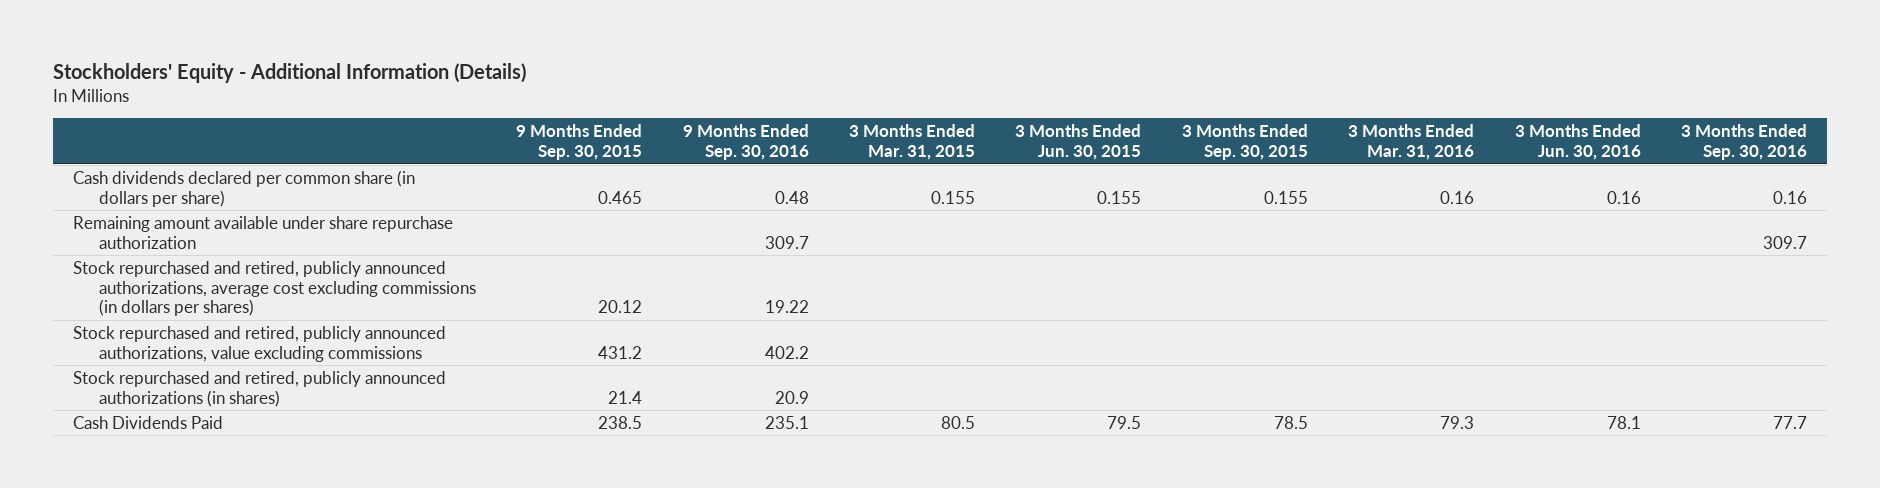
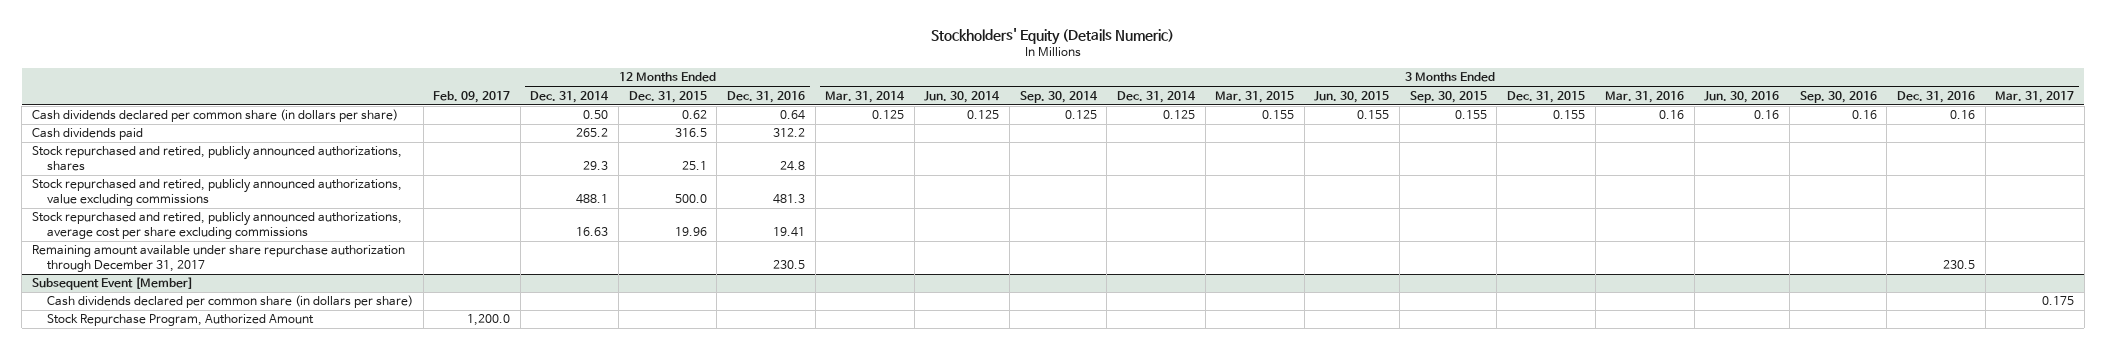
- Stockholders' Equity - Additional Information (Details)
+ Stockholders' Equity (Details Numeric)
- | 9 Months Ended Sep. 30, 2015 | 9 Months Ended Sep. 30, 2016 | 3 Months Ended Mar. 31, 2015 | 3 Months Ended Jun. 30, 2015 | 3 Months Ended Sep. 30, 2015 | 3 Months Ended Mar. 31, 2016 | 3 Months Ended Jun. 30, 2016 | 3 Months Ended Sep. 30, 2016
+ | Feb. 09, 2017 | 12 Months Ended Dec. 31, 2014 | 12 Months Ended Dec. 31, 2015 | 12 Months Ended Dec. 31, 2016 | 3 Months Ended Mar. 31, 2014 | 3 Months Ended Jun. 30, 2014 | 3 Months Ended Sep. 30, 2014 | 3 Months Ended Dec. 31, 2014 | 3 Months Ended Mar. 31, 2015 | 3 Months Ended Jun. 30, 2015 | 3 Months Ended Sep. 30, 2015 | 3 Months Ended Dec. 31, 2015 | 3 Months Ended Mar. 31, 2016 | 3 Months Ended Jun. 30, 2016 | 3 Months Ended Sep. 30, 2016 | 3 Months Ended Dec. 31, 2016 | 3 Months Ended Mar. 31, 2017
- Remaining amount available under share repurchase authorization | | 309.7 | | | | | | 309.7
- Stock repurchased and retired, publicly announced authorizations, average cost excluding commissions (in dollars per shares) | 20.12 | 19.22 | | | | | |
+ Cash dividends paid | | 265.2 | 316.5 | 312.2 | | | | | | | | | | | | |
+ Stock repurchased and retired, publicly announced authorizations, shares | | 29.3 | 25.1 | 24.8 | | | | | | | | | | | | |
- Stock repurchased and retired, publicly announced authorizations (in shares) | 21.4 | 20.9 | | | | | |
- Cash Dividends Paid | 238.5 | 235.1 | 80.5 | 79.5 | 78.5 | 79.3 | 78.1 | 77.7
+ Stock repurchased and retired, publicly announced authorizations, average cost per share excluding commissions | | 16.63 | 19.96 | 19.41 | | | | | | | | | | | | |
+ Remaining amount available under share repurchase authorization through December 31, 2017 | | | | 230.5 | | | | | | | | | | | | 230.5 |
+ Subsequent Event [Member]
+ Cash dividends declared per common share (in dollars per share) | | | | | | | | | | | | | | | | | 0.175
+ Stock Repurchase Program, Authorized Amount | 1,200.0 | | | | | | | | | | | | | | | |

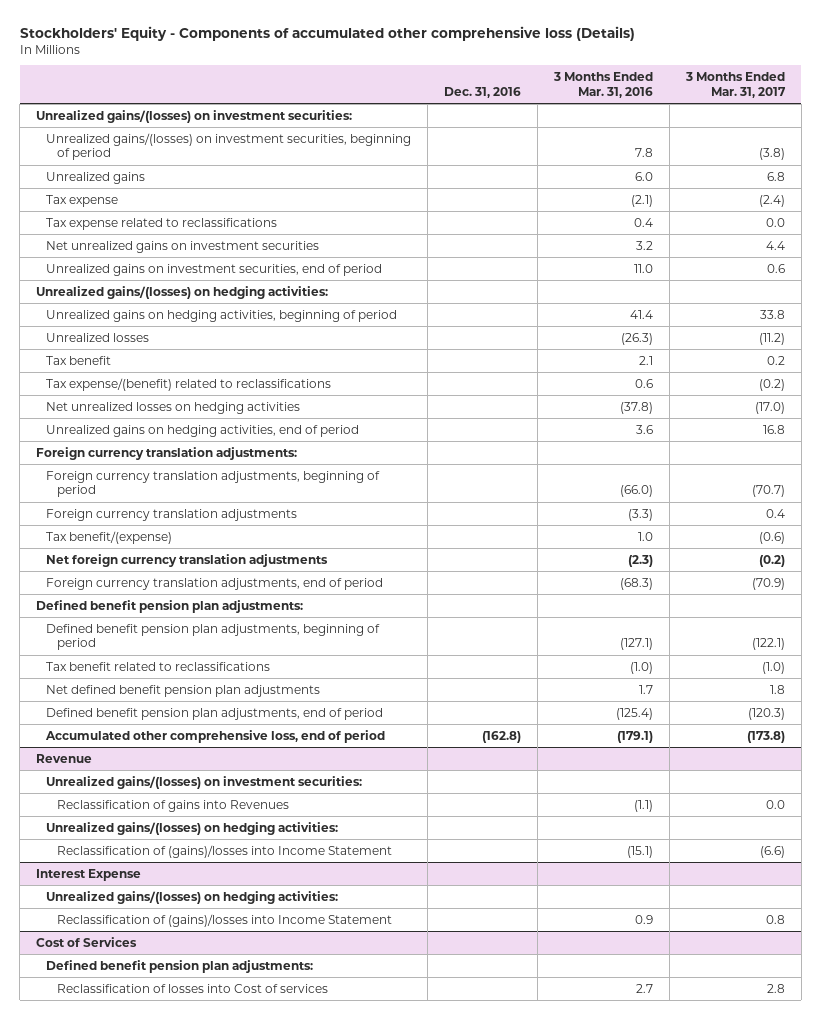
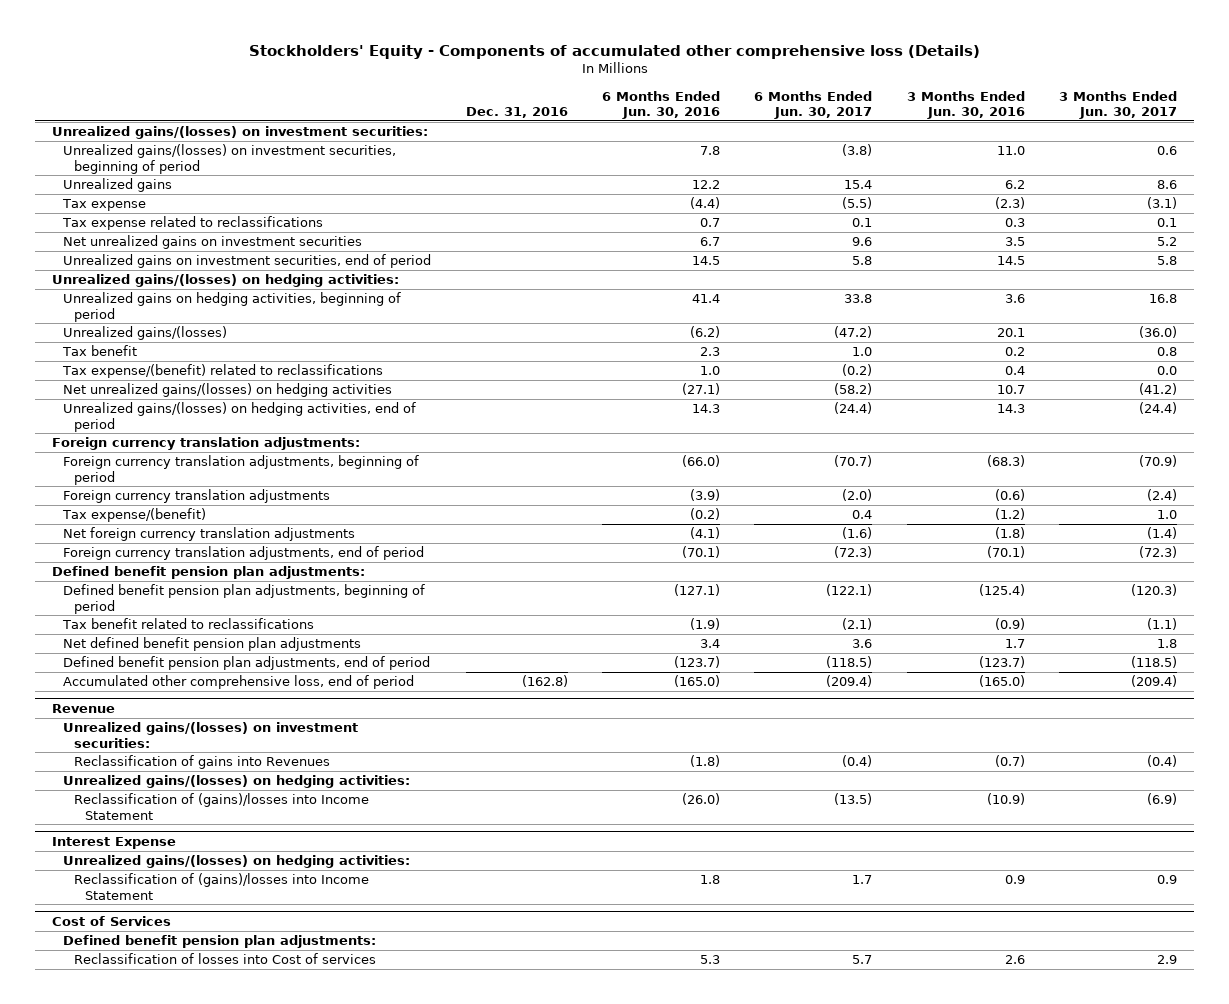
- | Dec. 31, 2016 | 3 Months Ended Mar. 31, 2016 | 3 Months Ended Mar. 31, 2017
+ | Dec. 31, 2016 | 6 Months Ended Jun. 30, 2016 | 6 Months Ended Jun. 30, 2017 | 3 Months Ended Jun. 30, 2016 | 3 Months Ended Jun. 30, 2017
- Unrealized losses | | (26.3) | (11.2)
+ Unrealized gains/(losses) | | (6.2) | (47.2) | 20.1 | (36.0)
- Net unrealized losses on hedging activities | | (37.8) | (17.0)
- Unrealized gains on hedging activities, end of period | | 3.6 | 16.8
+ Net unrealized gains/(losses) on hedging activities | | (27.1) | (58.2) | 10.7 | (41.2)
+ Unrealized gains/(losses) on hedging activities, end of period | | 14.3 | (24.4) | 14.3 | (24.4)
- Tax benefit/(expense) | | 1.0 | (0.6)
+ Tax expense/(benefit) | | (0.2) | 0.4 | (1.2) | 1.0

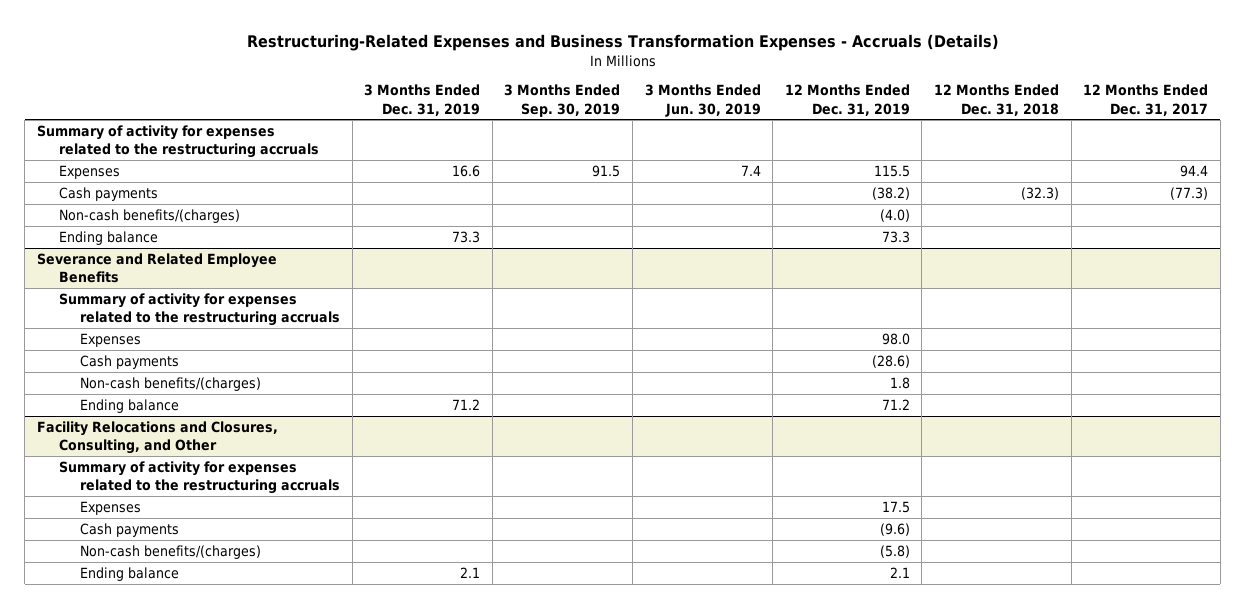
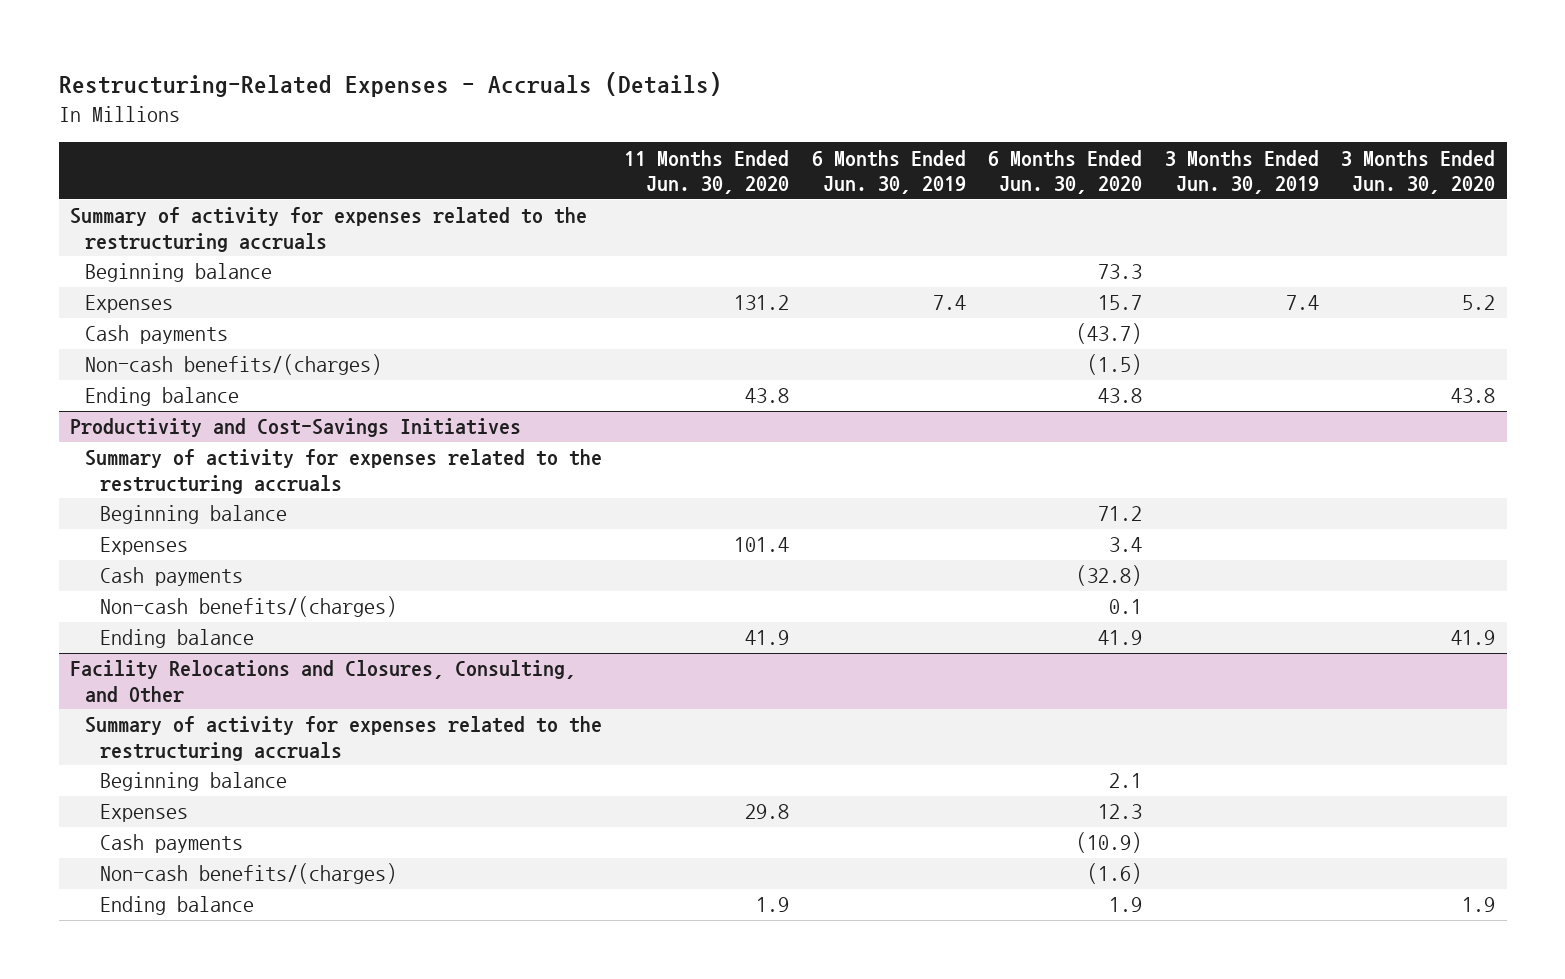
- Restructuring-Related Expenses and Business Transformation Expenses - Accruals (Details)
+ Restructuring-Related Expenses - Accruals (Details)
- | 3 Months Ended Dec. 31, 2019 | 3 Months Ended Sep. 30, 2019 | 3 Months Ended Jun. 30, 2019 | 12 Months Ended Dec. 31, 2019 | 12 Months Ended Dec. 31, 2018 | 12 Months Ended Dec. 31, 2017
+ | 11 Months Ended Jun. 30, 2020 | 6 Months Ended Jun. 30, 2019 | 6 Months Ended Jun. 30, 2020 | 3 Months Ended Jun. 30, 2019 | 3 Months Ended Jun. 30, 2020
+ Beginning balance | | | 73.3 | |
- Severance and Related Employee Benefits
+ Productivity and Cost-Savings Initiatives
+ Beginning balance | | | 71.2 | |
@ Facility Relocations and Closures, Consulting, and Other
+ Beginning balance | | | 2.1 | |

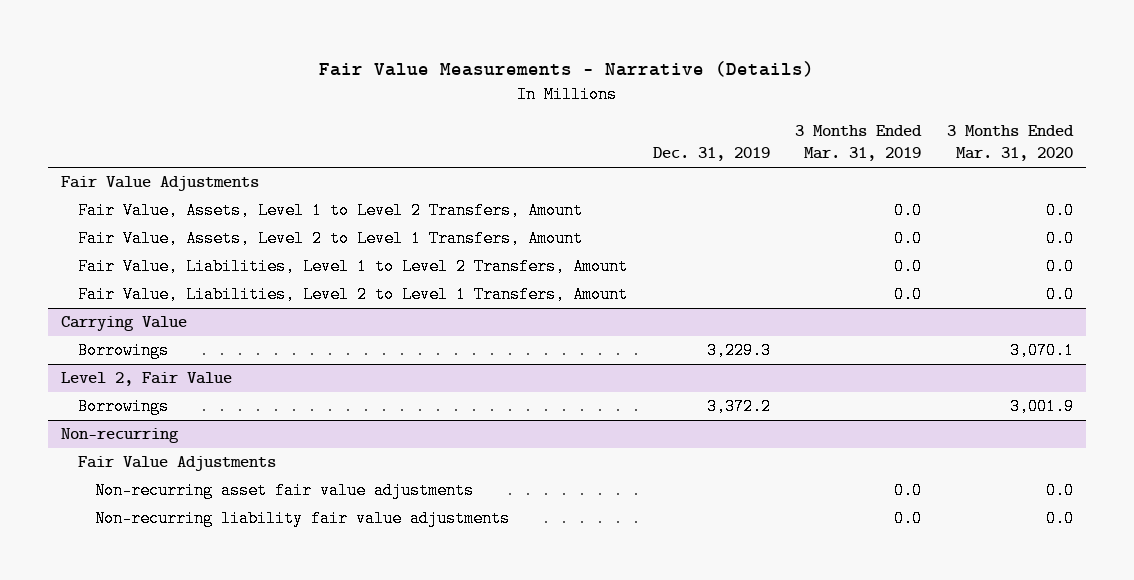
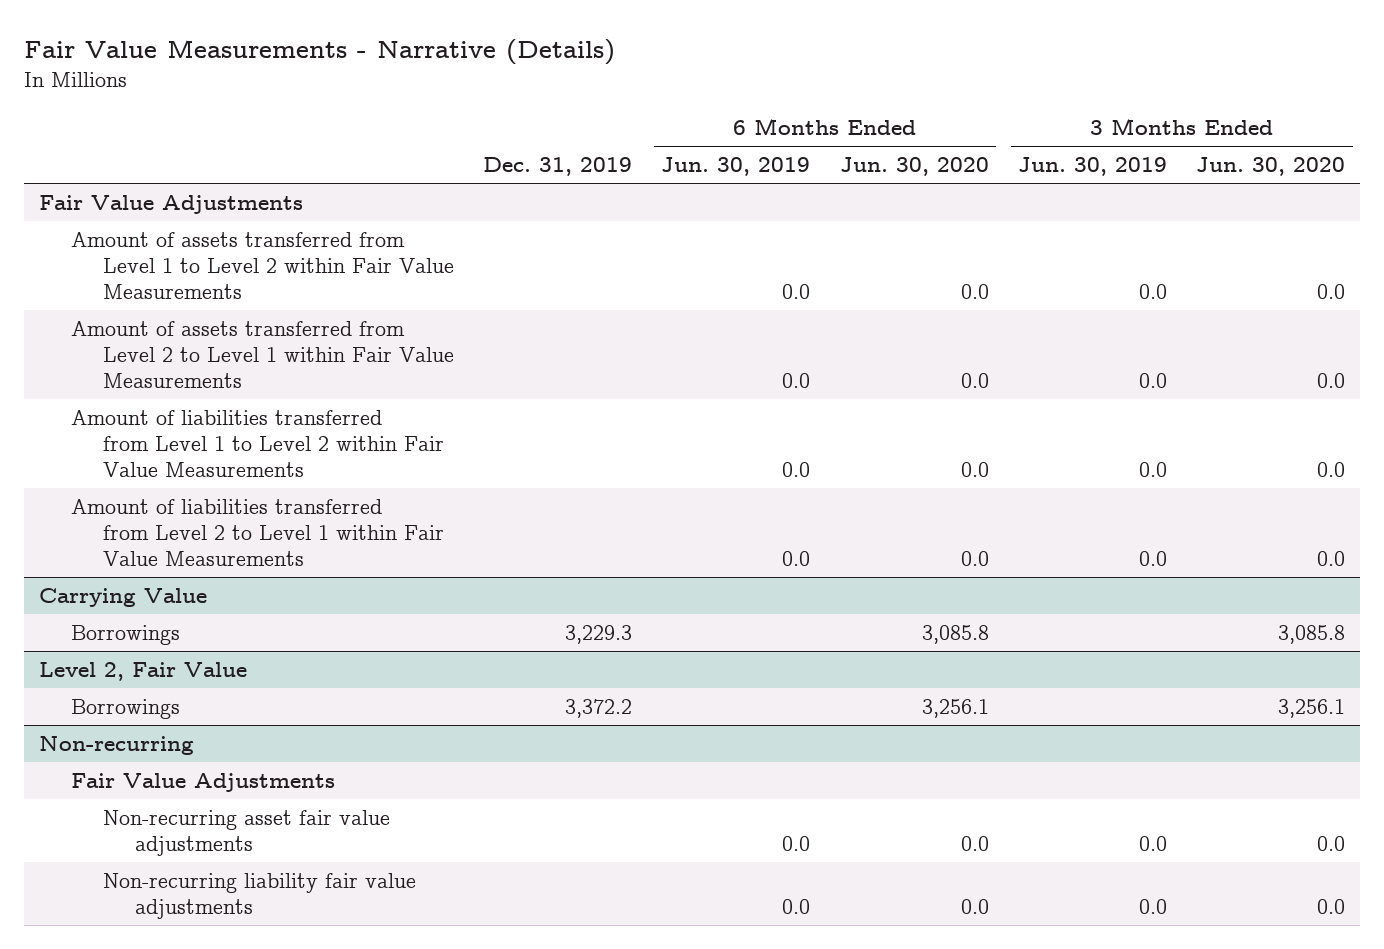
- | Dec. 31, 2019 | 3 Months Ended Mar. 31, 2019 | 3 Months Ended Mar. 31, 2020
+ | Dec. 31, 2019 | 6 Months Ended Jun. 30, 2019 | 6 Months Ended Jun. 30, 2020 | 3 Months Ended Jun. 30, 2019 | 3 Months Ended Jun. 30, 2020
- Fair Value, Assets, Level 1 to Level 2 Transfers, Amount | | 0.0 | 0.0
- Fair Value, Assets, Level 2 to Level 1 Transfers, Amount | | 0.0 | 0.0
- Fair Value, Liabilities, Level 1 to Level 2 Transfers, Amount | | 0.0 | 0.0
- Fair Value, Liabilities, Level 2 to Level 1 Transfers, Amount | | 0.0 | 0.0
+ Amount of assets transferred from Level 1 to Level 2 within Fair Value Measurements | | 0.0 | 0.0 | 0.0 | 0.0
+ Amount of assets transferred from Level 2 to Level 1 within Fair Value Measurements | | 0.0 | 0.0 | 0.0 | 0.0
+ Amount of liabilities transferred from Level 1 to Level 2 within Fair Value Measurements | | 0.0 | 0.0 | 0.0 | 0.0
+ Amount of liabilities transferred from Level 2 to Level 1 within Fair Value Measurements | | 0.0 | 0.0 | 0.0 | 0.0

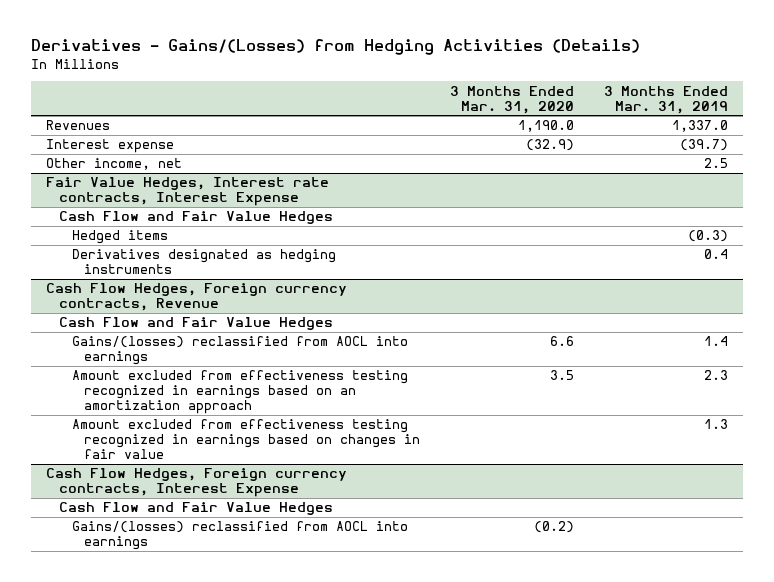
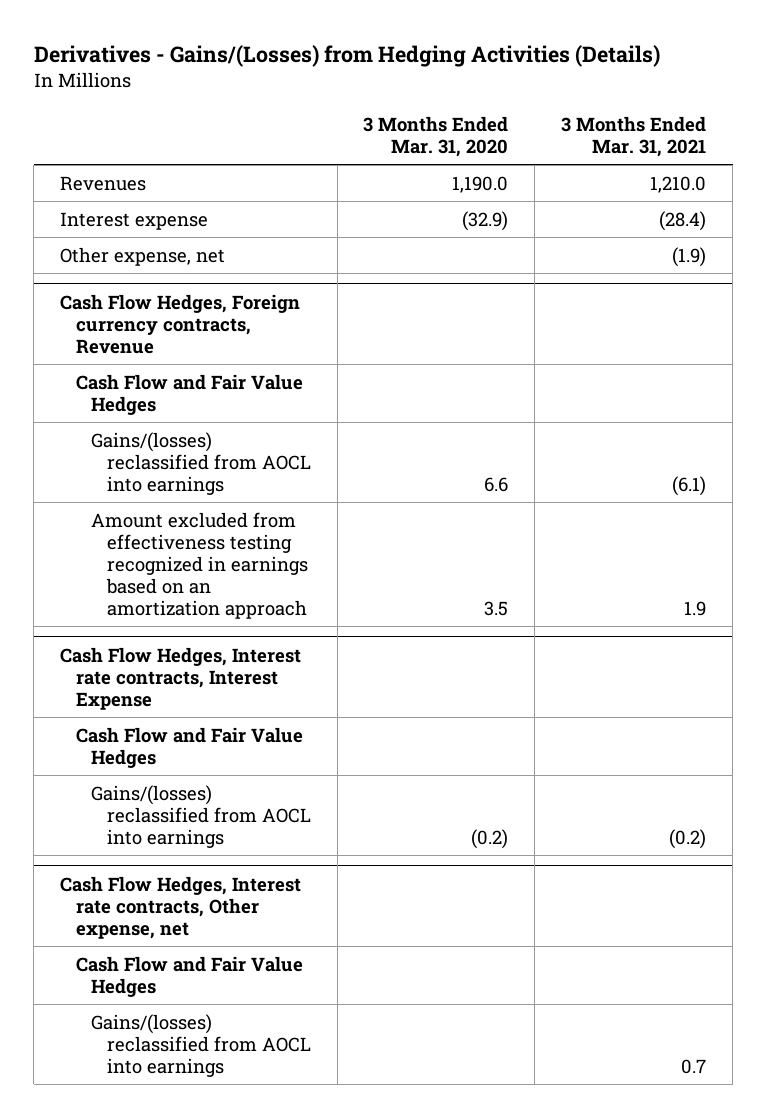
- | 3 Months Ended Mar. 31, 2020 | 3 Months Ended Mar. 31, 2019
+ | 3 Months Ended Mar. 31, 2020 | 3 Months Ended Mar. 31, 2021
- Other income, net | | 2.5
- Fair Value Hedges, Interest rate contracts, Interest Expense
- Cash Flow and Fair Value Hedges
- Hedged items | | (0.3)
- Derivatives designated as hedging instruments | | 0.4
+ Other expense, net | | (1.9)
@ Cash Flow Hedges, Foreign currency contracts, Revenue
- Amount excluded from effectiveness testing recognized in earnings based on changes in fair value | | 1.3
- Cash Flow Hedges, Foreign currency contracts, Interest Expense
+ Cash Flow Hedges, Interest rate contracts, Interest Expense
+ Cash Flow Hedges, Interest rate contracts, Other expense, net
+ Cash Flow and Fair Value Hedges
+ Gains/(losses) reclassified from AOCL into earnings | | 0.7

